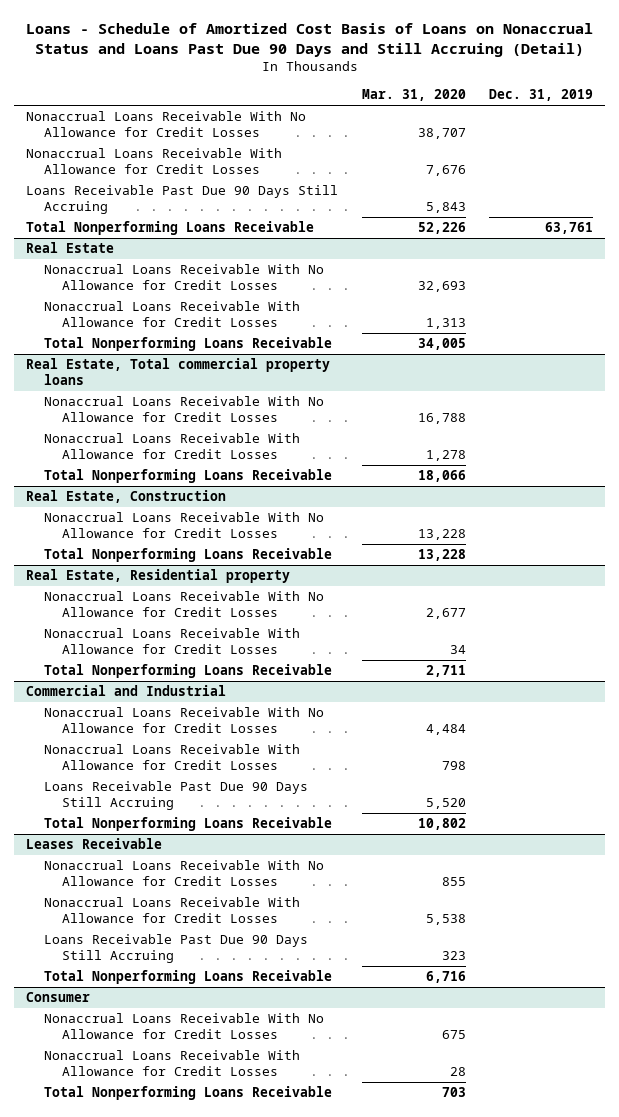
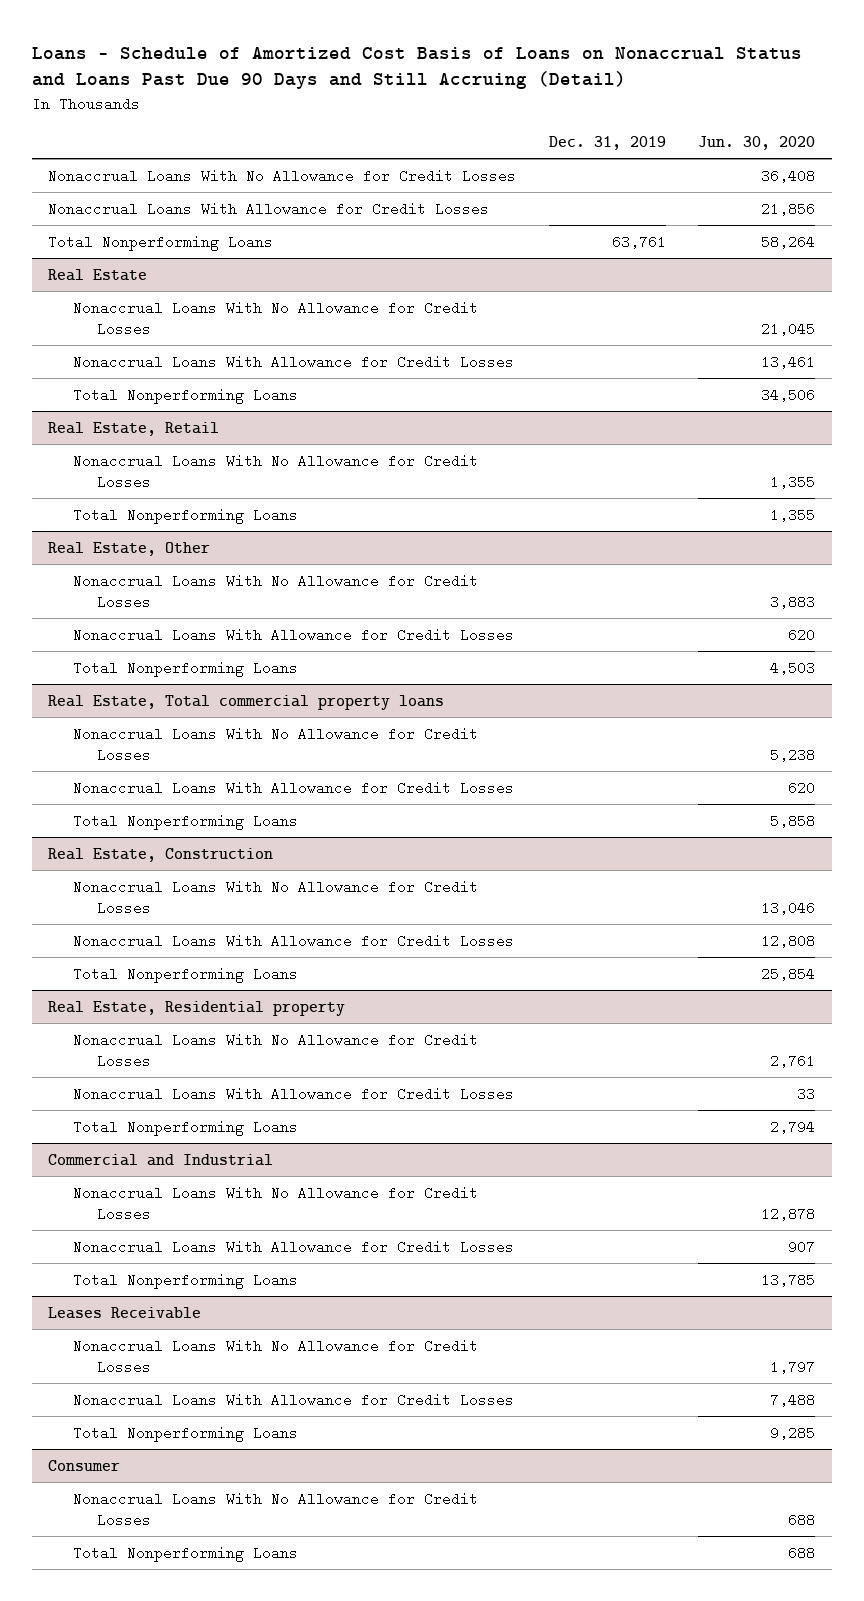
- | Mar. 31, 2020 | Dec. 31, 2019
+ | Dec. 31, 2019 | Jun. 30, 2020
- Nonaccrual Loans Receivable With No Allowance for Credit Losses | 38,707 |
- Nonaccrual Loans Receivable With Allowance for Credit Losses | 7,676 |
- Loans Receivable Past Due 90 Days Still Accruing | 5,843 |
- Total Nonperforming Loans Receivable | 52,226 | 63,761
+ Nonaccrual Loans With No Allowance for Credit Losses | | 36,408
+ Nonaccrual Loans With Allowance for Credit Losses | | 21,856
+ Total Nonperforming Loans | 63,761 | 58,264
@ Real Estate
- Nonaccrual Loans Receivable With No Allowance for Credit Losses | 32,693 |
- Nonaccrual Loans Receivable With Allowance for Credit Losses | 1,313 |
- Total Nonperforming Loans Receivable | 34,005 |
+ Nonaccrual Loans With No Allowance for Credit Losses | | 21,045
+ Nonaccrual Loans With Allowance for Credit Losses | | 13,461
+ Total Nonperforming Loans | | 34,506
+ Real Estate, Retail
+ Nonaccrual Loans With No Allowance for Credit Losses | | 1,355
+ Total Nonperforming Loans | | 1,355
+ Real Estate, Other
+ Nonaccrual Loans With No Allowance for Credit Losses | | 3,883
+ Nonaccrual Loans With Allowance for Credit Losses | | 620
+ Total Nonperforming Loans | | 4,503
@ Real Estate, Total commercial property loans
- Nonaccrual Loans Receivable With No Allowance for Credit Losses | 16,788 |
- Nonaccrual Loans Receivable With Allowance for Credit Losses | 1,278 |
- Total Nonperforming Loans Receivable | 18,066 |
+ Nonaccrual Loans With No Allowance for Credit Losses | | 5,238
+ Nonaccrual Loans With Allowance for Credit Losses | | 620
+ Total Nonperforming Loans | | 5,858
@ Real Estate, Construction
- Nonaccrual Loans Receivable With No Allowance for Credit Losses | 13,228 |
- Total Nonperforming Loans Receivable | 13,228 |
+ Nonaccrual Loans With No Allowance for Credit Losses | | 13,046
+ Nonaccrual Loans With Allowance for Credit Losses | | 12,808
+ Total Nonperforming Loans | | 25,854
@ Real Estate, Residential property
- Nonaccrual Loans Receivable With No Allowance for Credit Losses | 2,677 |
- Nonaccrual Loans Receivable With Allowance for Credit Losses | 34 |
- Total Nonperforming Loans Receivable | 2,711 |
+ Nonaccrual Loans With No Allowance for Credit Losses | | 2,761
+ Nonaccrual Loans With Allowance for Credit Losses | | 33
+ Total Nonperforming Loans | | 2,794
@ Commercial and Industrial
- Nonaccrual Loans Receivable With No Allowance for Credit Losses | 4,484 |
- Nonaccrual Loans Receivable With Allowance for Credit Losses | 798 |
- Loans Receivable Past Due 90 Days Still Accruing | 5,520 |
- Total Nonperforming Loans Receivable | 10,802 |
+ Nonaccrual Loans With No Allowance for Credit Losses | | 12,878
+ Nonaccrual Loans With Allowance for Credit Losses | | 907
+ Total Nonperforming Loans | | 13,785
@ Leases Receivable
- Nonaccrual Loans Receivable With No Allowance for Credit Losses | 855 |
- Nonaccrual Loans Receivable With Allowance for Credit Losses | 5,538 |
- Loans Receivable Past Due 90 Days Still Accruing | 323 |
- Total Nonperforming Loans Receivable | 6,716 |
+ Nonaccrual Loans With No Allowance for Credit Losses | | 1,797
+ Nonaccrual Loans With Allowance for Credit Losses | | 7,488
+ Total Nonperforming Loans | | 9,285
@ Consumer
- Nonaccrual Loans Receivable With No Allowance for Credit Losses | 675 |
- Nonaccrual Loans Receivable With Allowance for Credit Losses | 28 |
- Total Nonperforming Loans Receivable | 703 |
+ Nonaccrual Loans With No Allowance for Credit Losses | | 688
+ Total Nonperforming Loans | | 688

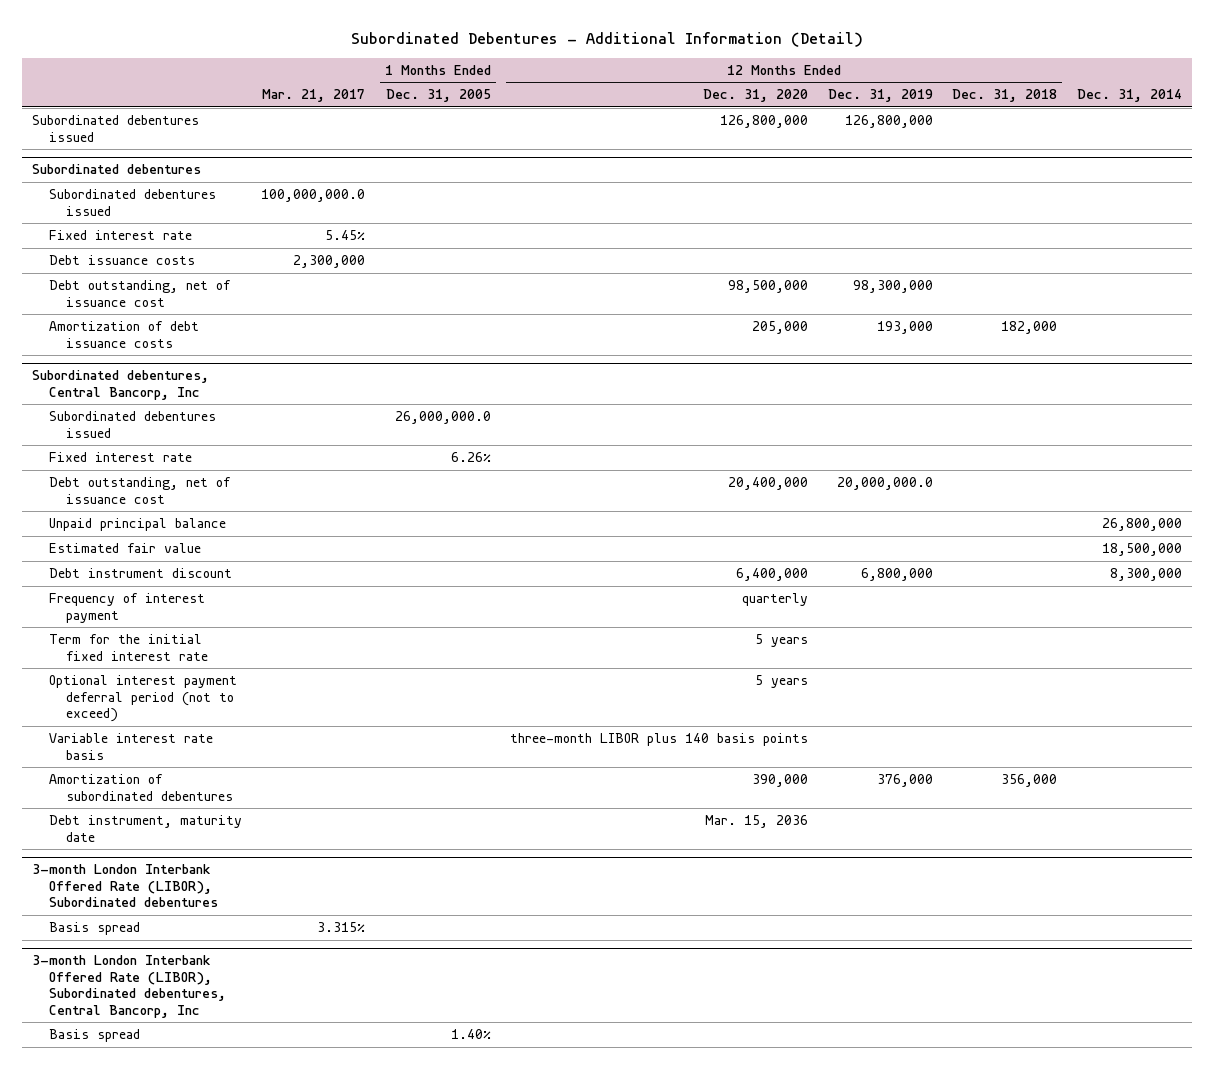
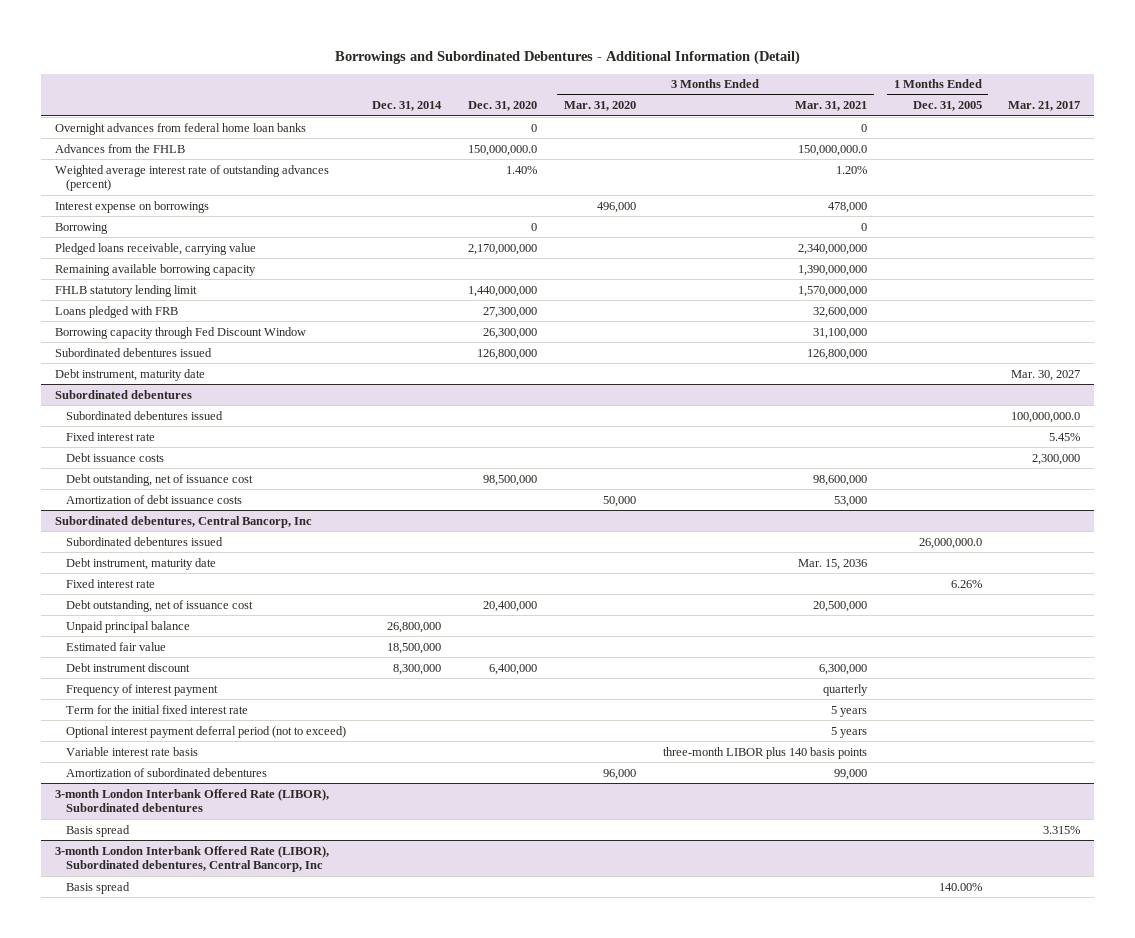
- Subordinated Debentures - Additional Information (Detail)
+ Borrowings and Subordinated Debentures - Additional Information (Detail)
- | Mar. 21, 2017 | 1 Months Ended Dec. 31, 2005 | 12 Months Ended Dec. 31, 2020 | 12 Months Ended Dec. 31, 2019 | 12 Months Ended Dec. 31, 2018 | Dec. 31, 2014
+ | Dec. 31, 2014 | Dec. 31, 2020 | 3 Months Ended Mar. 31, 2020 | 3 Months Ended Mar. 31, 2021 | 1 Months Ended Dec. 31, 2005 | Mar. 21, 2017
+ Overnight advances from federal home loan banks | | 0 | | 0 | |
+ Advances from the FHLB | | 150,000,000.0 | | 150,000,000.0 | |
+ Weighted average interest rate of outstanding advances (percent) | | 1.40% | | 1.20% | |
+ Interest expense on borrowings | | | 496,000 | 478,000 | |
+ Borrowing | | 0 | | 0 | |
+ Pledged loans receivable, carrying value | | 2,170,000,000 | | 2,340,000,000 | |
+ Remaining available borrowing capacity | | | | 1,390,000,000 | |
+ FHLB statutory lending limit | | 1,440,000,000 | | 1,570,000,000 | |
+ Loans pledged with FRB | | 27,300,000 | | 32,600,000 | |
+ Borrowing capacity through Fed Discount Window | | 26,300,000 | | 31,100,000 | |
+ Debt instrument, maturity date | | | | | | Mar. 30, 2027
@ Subordinated debentures, Central Bancorp, Inc
moved up: Debt instrument, maturity date | | | | Mar. 15, 2036 | |
@ 3-month London Interbank Offered Rate (LIBOR), Subordinated debentures, Central Bancorp, Inc
- Basis spread | | 1.40% | | | |
+ Basis spread | | | | | 140.00% |

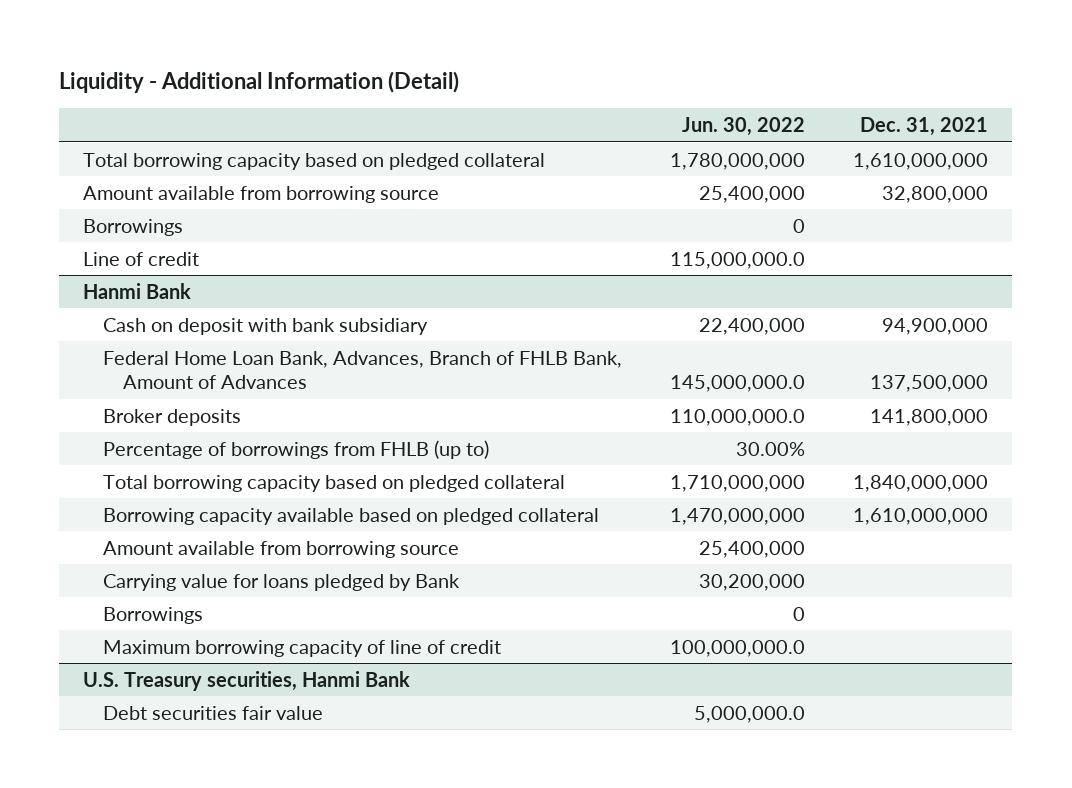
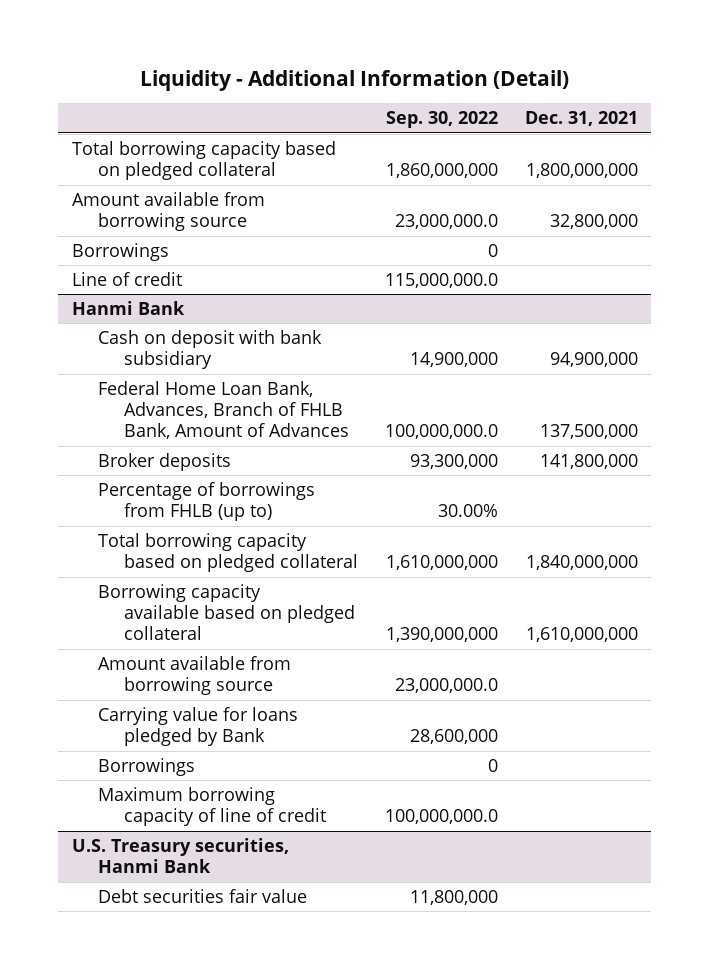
- | Jun. 30, 2022 | Dec. 31, 2021
+ | Sep. 30, 2022 | Dec. 31, 2021
- Total borrowing capacity based on pledged collateral | 1,780,000,000 | 1,610,000,000
+ Total borrowing capacity based on pledged collateral | 1,860,000,000 | 1,800,000,000

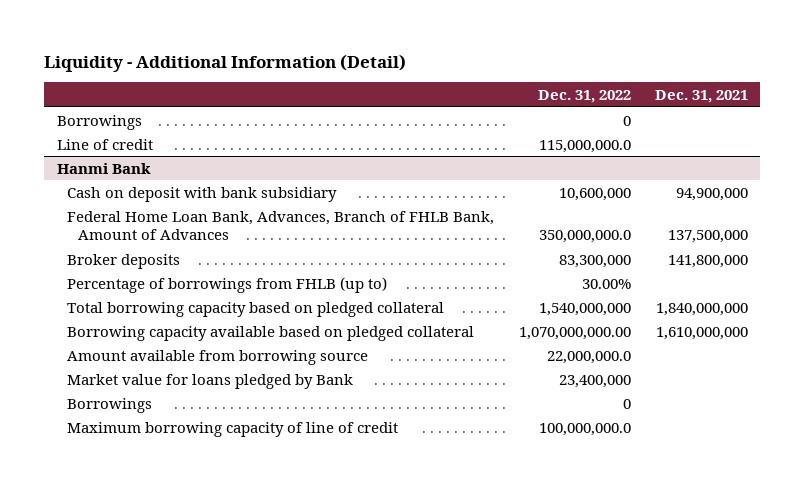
- | Sep. 30, 2022 | Dec. 31, 2021
+ | Dec. 31, 2022 | Dec. 31, 2021
- Total borrowing capacity based on pledged collateral | 1,860,000,000 | 1,800,000,000
- Amount available from borrowing source | 23,000,000.0 | 32,800,000
@ Hanmi Bank
- Carrying value for loans pledged by Bank | 28,600,000 |
+ Market value for loans pledged by Bank | 23,400,000 |
- U.S. Treasury securities, Hanmi Bank
- Debt securities fair value | 11,800,000 |

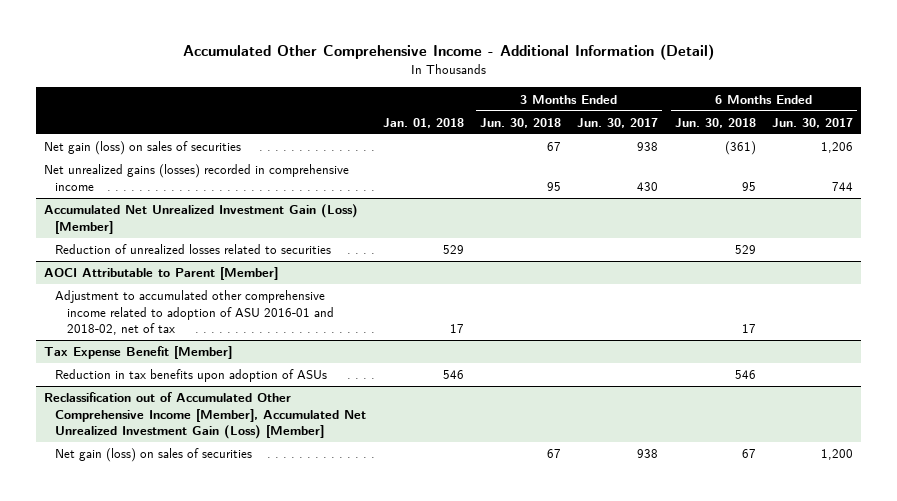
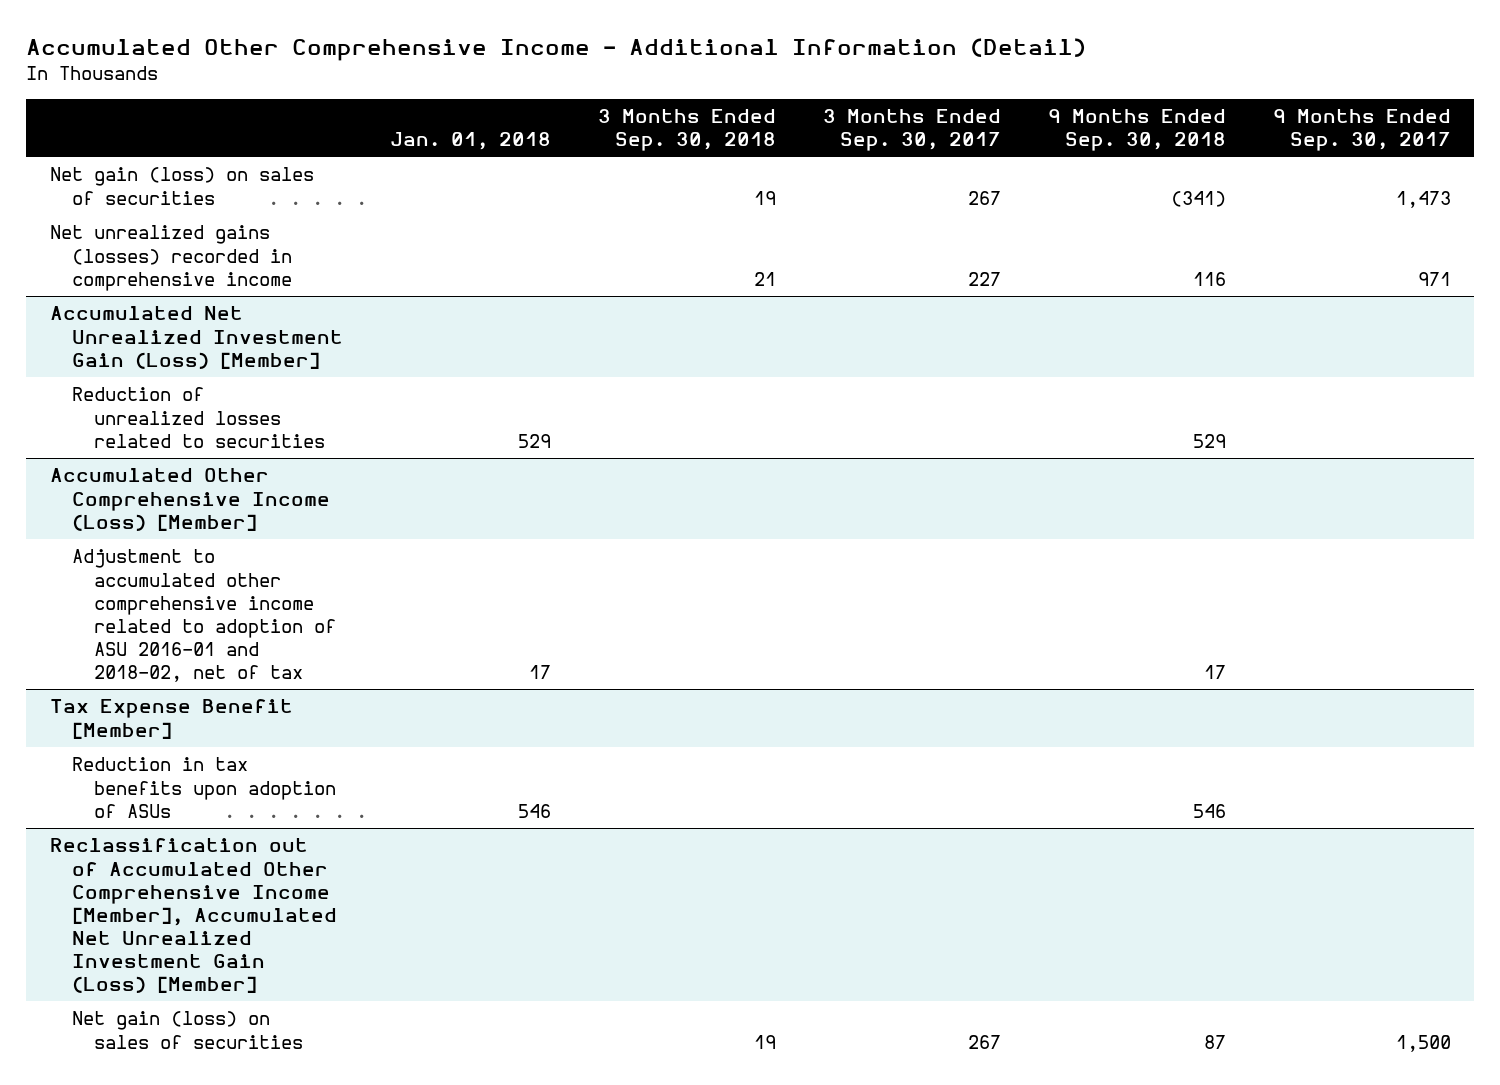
- | Jan. 01, 2018 | 3 Months Ended Jun. 30, 2018 | 3 Months Ended Jun. 30, 2017 | 6 Months Ended Jun. 30, 2018 | 6 Months Ended Jun. 30, 2017
+ | Jan. 01, 2018 | 3 Months Ended Sep. 30, 2018 | 3 Months Ended Sep. 30, 2017 | 9 Months Ended Sep. 30, 2018 | 9 Months Ended Sep. 30, 2017
- AOCI Attributable to Parent [Member]
+ Accumulated Other Comprehensive Income (Loss) [Member]

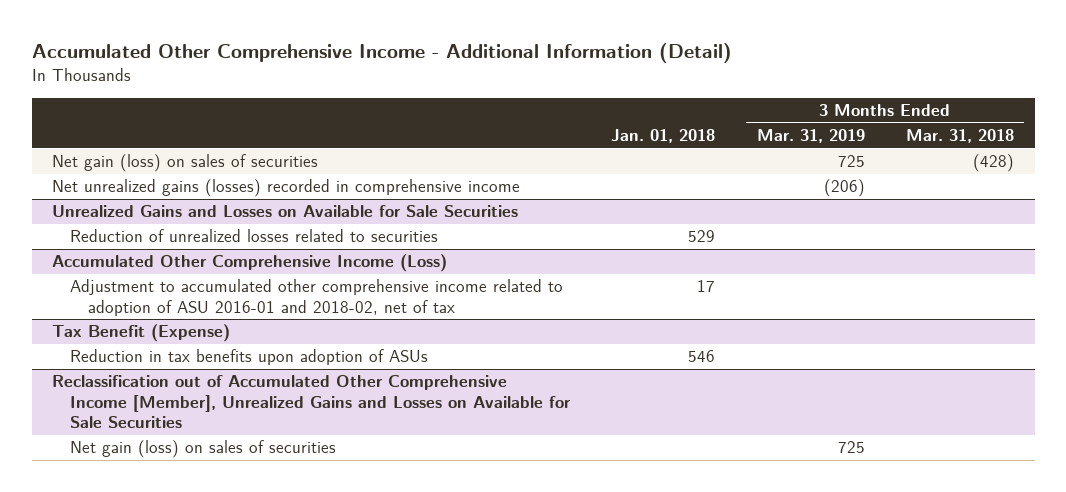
- | Jan. 01, 2018 | 3 Months Ended Sep. 30, 2018 | 3 Months Ended Sep. 30, 2017 | 9 Months Ended Sep. 30, 2018 | 9 Months Ended Sep. 30, 2017
+ | Jan. 01, 2018 | 3 Months Ended Mar. 31, 2019 | 3 Months Ended Mar. 31, 2018
- Accumulated Net Unrealized Investment Gain (Loss) [Member]
+ Unrealized Gains and Losses on Available for Sale Securities
- Accumulated Other Comprehensive Income (Loss) [Member]
+ Accumulated Other Comprehensive Income (Loss)
- Tax Expense Benefit [Member]
+ Tax Benefit (Expense)
- Reclassification out of Accumulated Other Comprehensive Income [Member], Accumulated Net Unrealized Investment Gain (Loss) [Member]
+ Reclassification out of Accumulated Other Comprehensive Income [Member], Unrealized Gains and Losses on Available for Sale Securities

